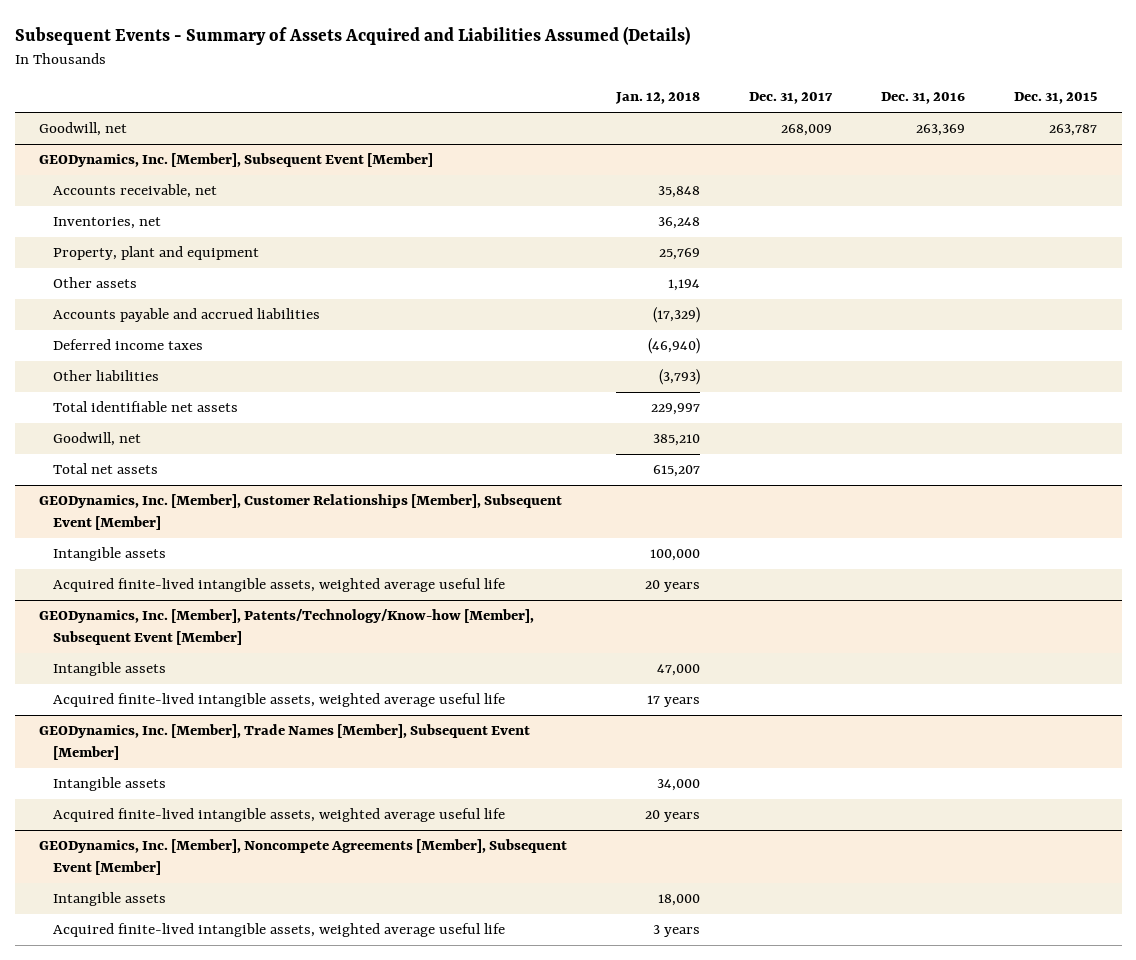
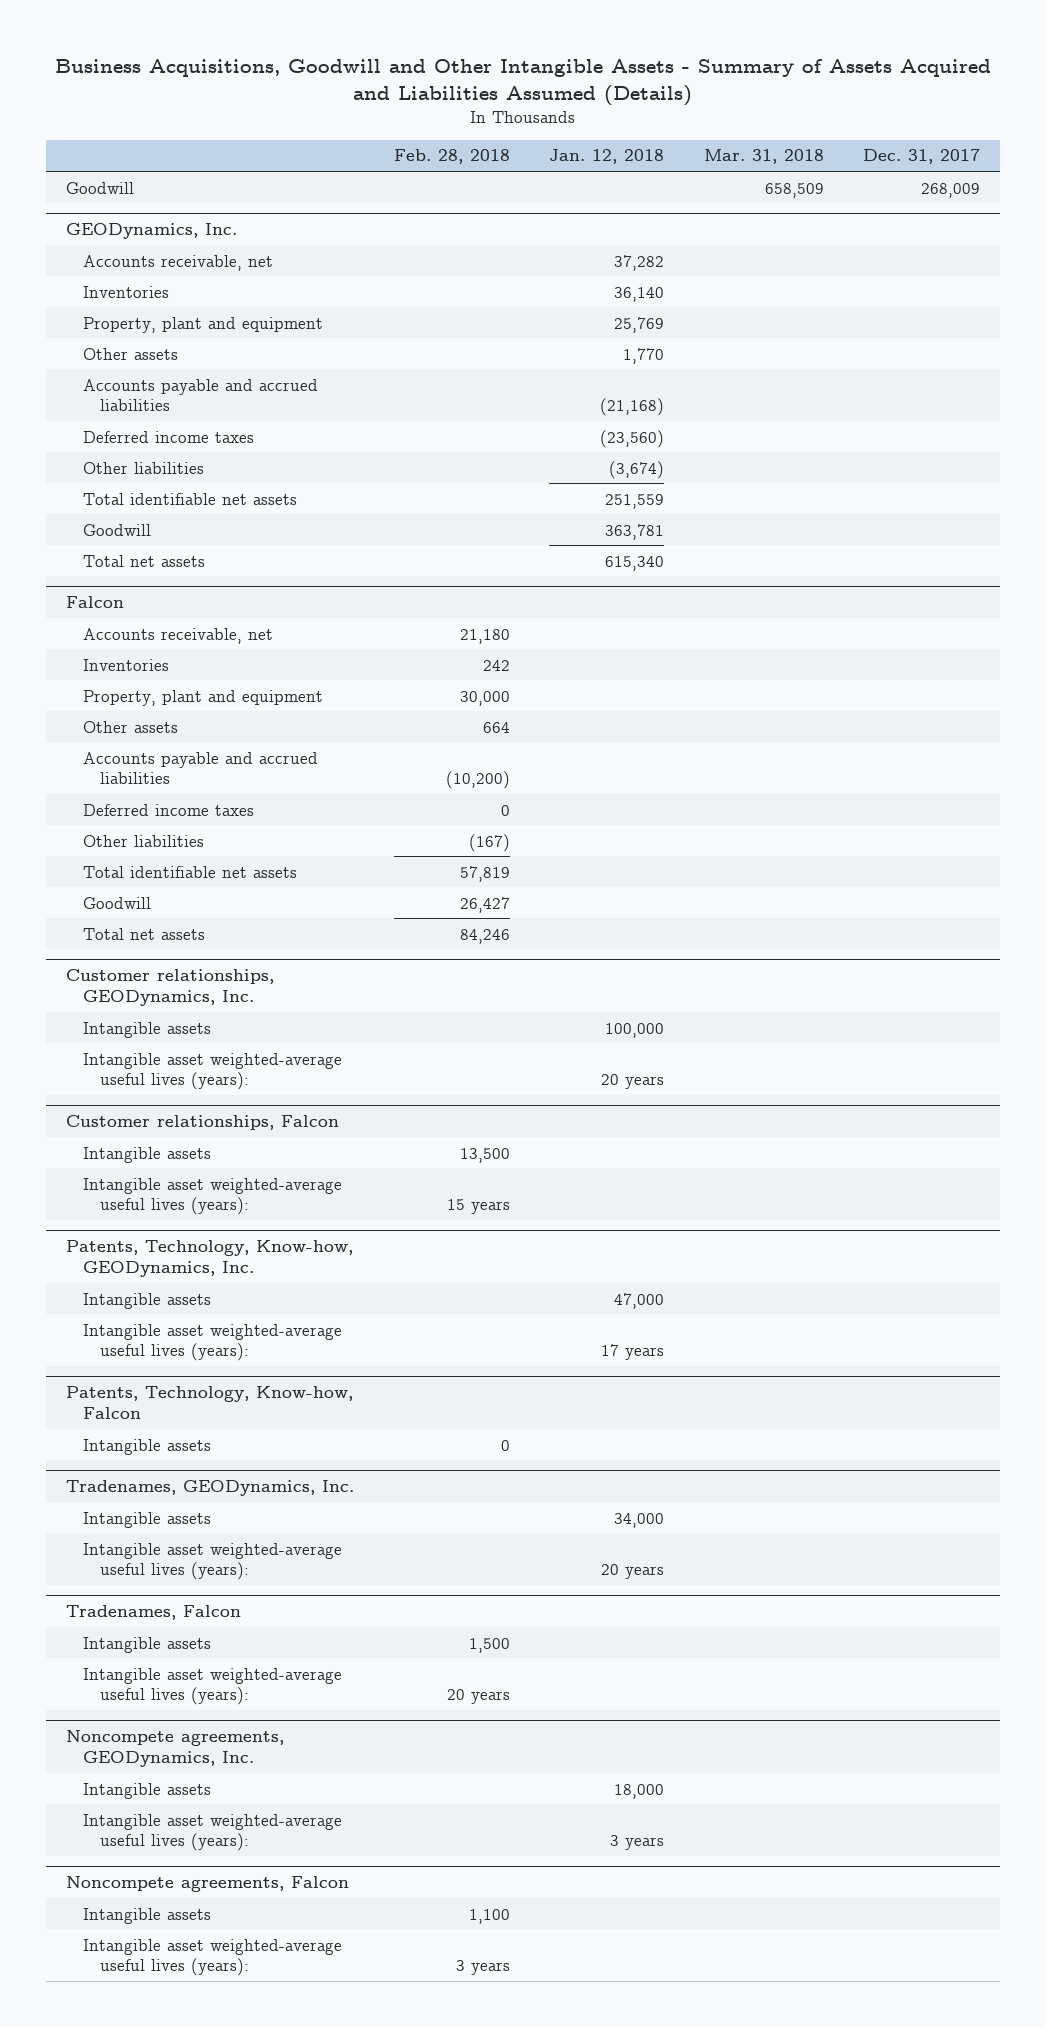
- Subsequent Events - Summary of Assets Acquired and Liabilities Assumed (Details)
+ Business Acquisitions, Goodwill and Other Intangible Assets - Summary of Assets Acquired and Liabilities Assumed (Details)
- | Jan. 12, 2018 | Dec. 31, 2017 | Dec. 31, 2016 | Dec. 31, 2015
+ | Feb. 28, 2018 | Jan. 12, 2018 | Mar. 31, 2018 | Dec. 31, 2017
- Goodwill, net | | 268,009 | 263,369 | 263,787
- GEODynamics, Inc. [Member], Subsequent Event [Member]
- Accounts receivable, net | 35,848 | | |
- Inventories, net | 36,248 | | |
+ Goodwill | | | 658,509 | 268,009
+ GEODynamics, Inc.
+ Accounts receivable, net | | 37,282 | |
+ Inventories | | 36,140 | |
- Other assets | 1,194 | | |
- Accounts payable and accrued liabilities | (17,329) | | |
- Deferred income taxes | (46,940) | | |
- Other liabilities | (3,793) | | |
- Total identifiable net assets | 229,997 | | |
- Goodwill, net | 385,210 | | |
- Total net assets | 615,207 | | |
- GEODynamics, Inc. [Member], Customer Relationships [Member], Subsequent Event [Member]
+ Other assets | | 1,770 | |
+ Accounts payable and accrued liabilities | | (21,168) | |
+ Deferred income taxes | | (23,560) | |
+ Other liabilities | | (3,674) | |
+ Total identifiable net assets | | 251,559 | |
+ Goodwill | | 363,781 | |
+ Total net assets | | 615,340 | |
+ Falcon
+ Accounts receivable, net | 21,180 | | |
+ Inventories | 242 | | |
+ Property, plant and equipment | 30,000 | | |
+ Other assets | 664 | | |
+ Accounts payable and accrued liabilities | (10,200) | | |
+ Deferred income taxes | 0 | | |
+ Other liabilities | (167) | | |
+ Total identifiable net assets | 57,819 | | |
+ Goodwill | 26,427 | | |
+ Total net assets | 84,246 | | |
+ Customer relationships, GEODynamics, Inc.
- Acquired finite-lived intangible assets, weighted average useful life | 20 years | | |
- GEODynamics, Inc. [Member], Patents/Technology/Know-how [Member], Subsequent Event [Member]
+ Intangible asset weighted-average useful lives (years): | | 20 years | |
+ Customer relationships, Falcon
+ Intangible assets | 13,500 | | |
+ Intangible asset weighted-average useful lives (years): | 15 years | | |
+ Patents, Technology, Know-how, GEODynamics, Inc.
- Acquired finite-lived intangible assets, weighted average useful life | 17 years | | |
- GEODynamics, Inc. [Member], Trade Names [Member], Subsequent Event [Member]
+ Intangible asset weighted-average useful lives (years): | | 17 years | |
+ Patents, Technology, Know-how, Falcon
+ Intangible assets | 0 | | |
+ Tradenames, GEODynamics, Inc.
- Acquired finite-lived intangible assets, weighted average useful life | 20 years | | |
- GEODynamics, Inc. [Member], Noncompete Agreements [Member], Subsequent Event [Member]
+ Intangible asset weighted-average useful lives (years): | | 20 years | |
+ Tradenames, Falcon
+ Intangible assets | 1,500 | | |
+ Intangible asset weighted-average useful lives (years): | 20 years | | |
+ Noncompete agreements, GEODynamics, Inc.
- Acquired finite-lived intangible assets, weighted average useful life | 3 years | | |
+ Intangible asset weighted-average useful lives (years): | | 3 years | |
+ Noncompete agreements, Falcon
+ Intangible assets | 1,100 | | |
+ Intangible asset weighted-average useful lives (years): | 3 years | | |

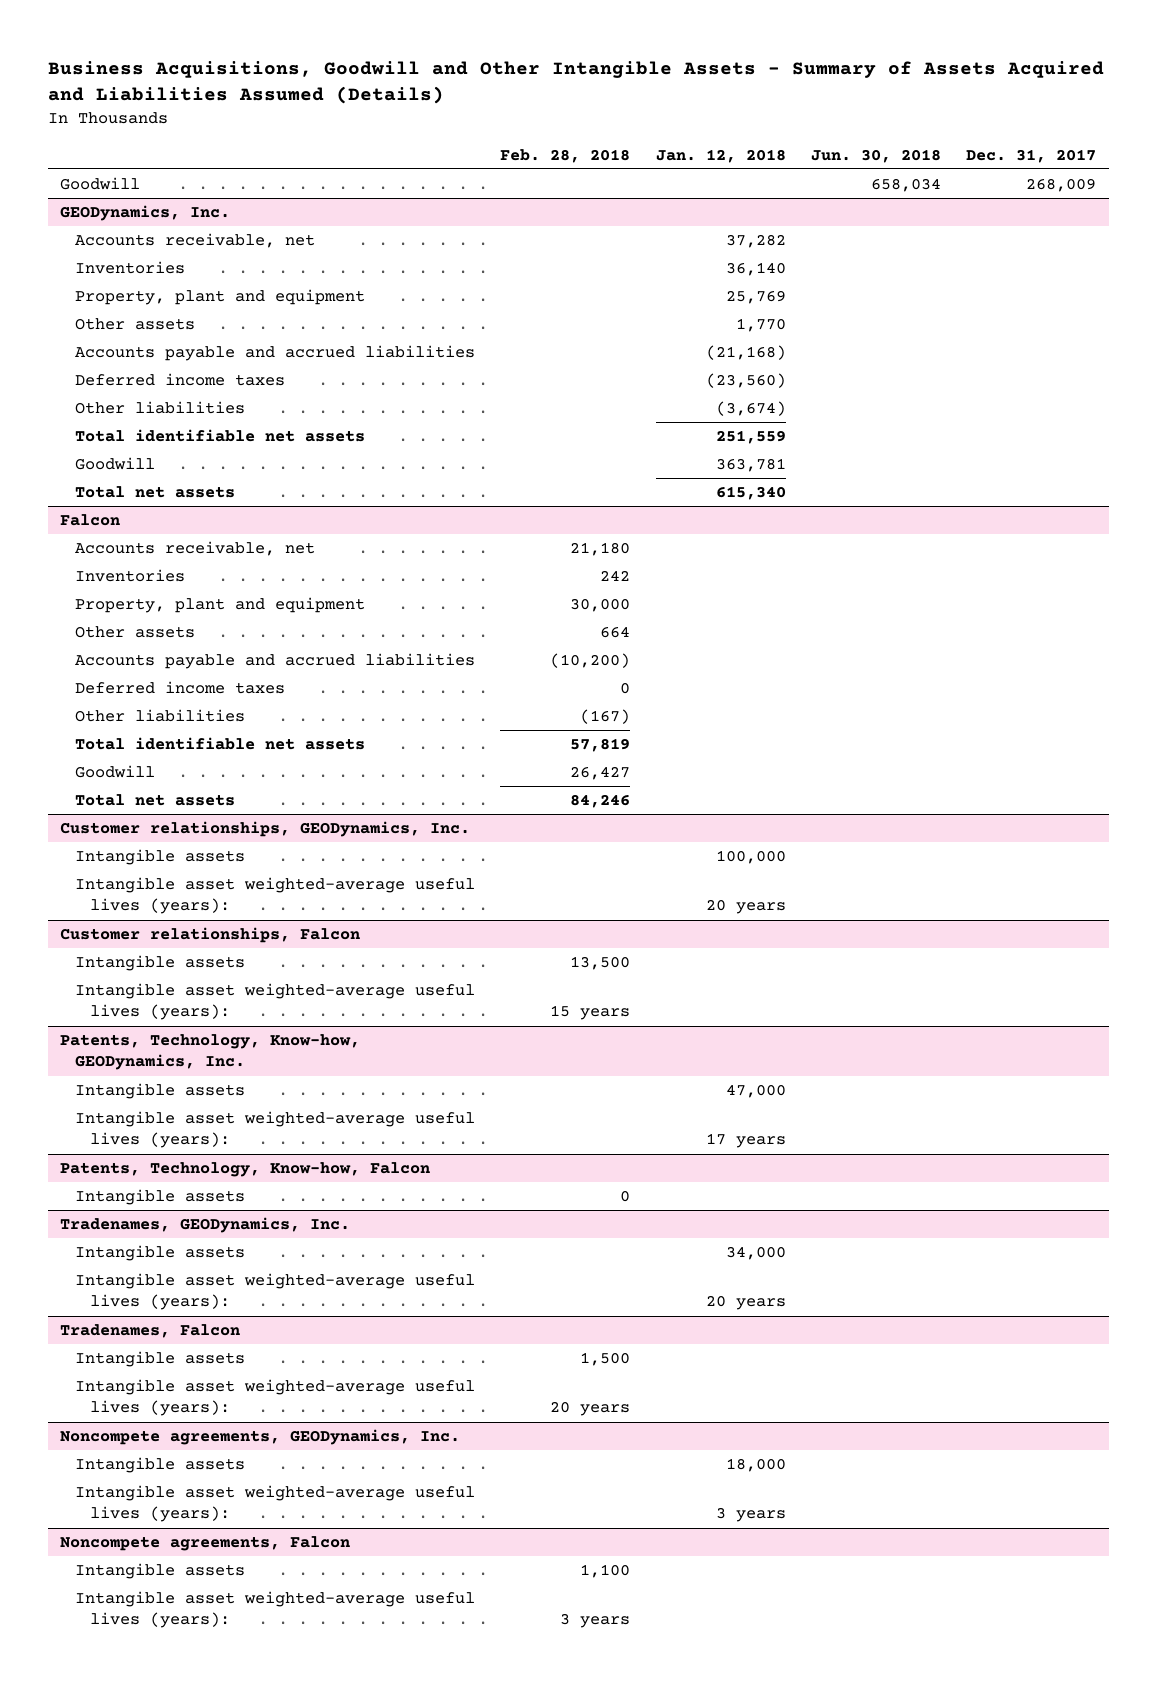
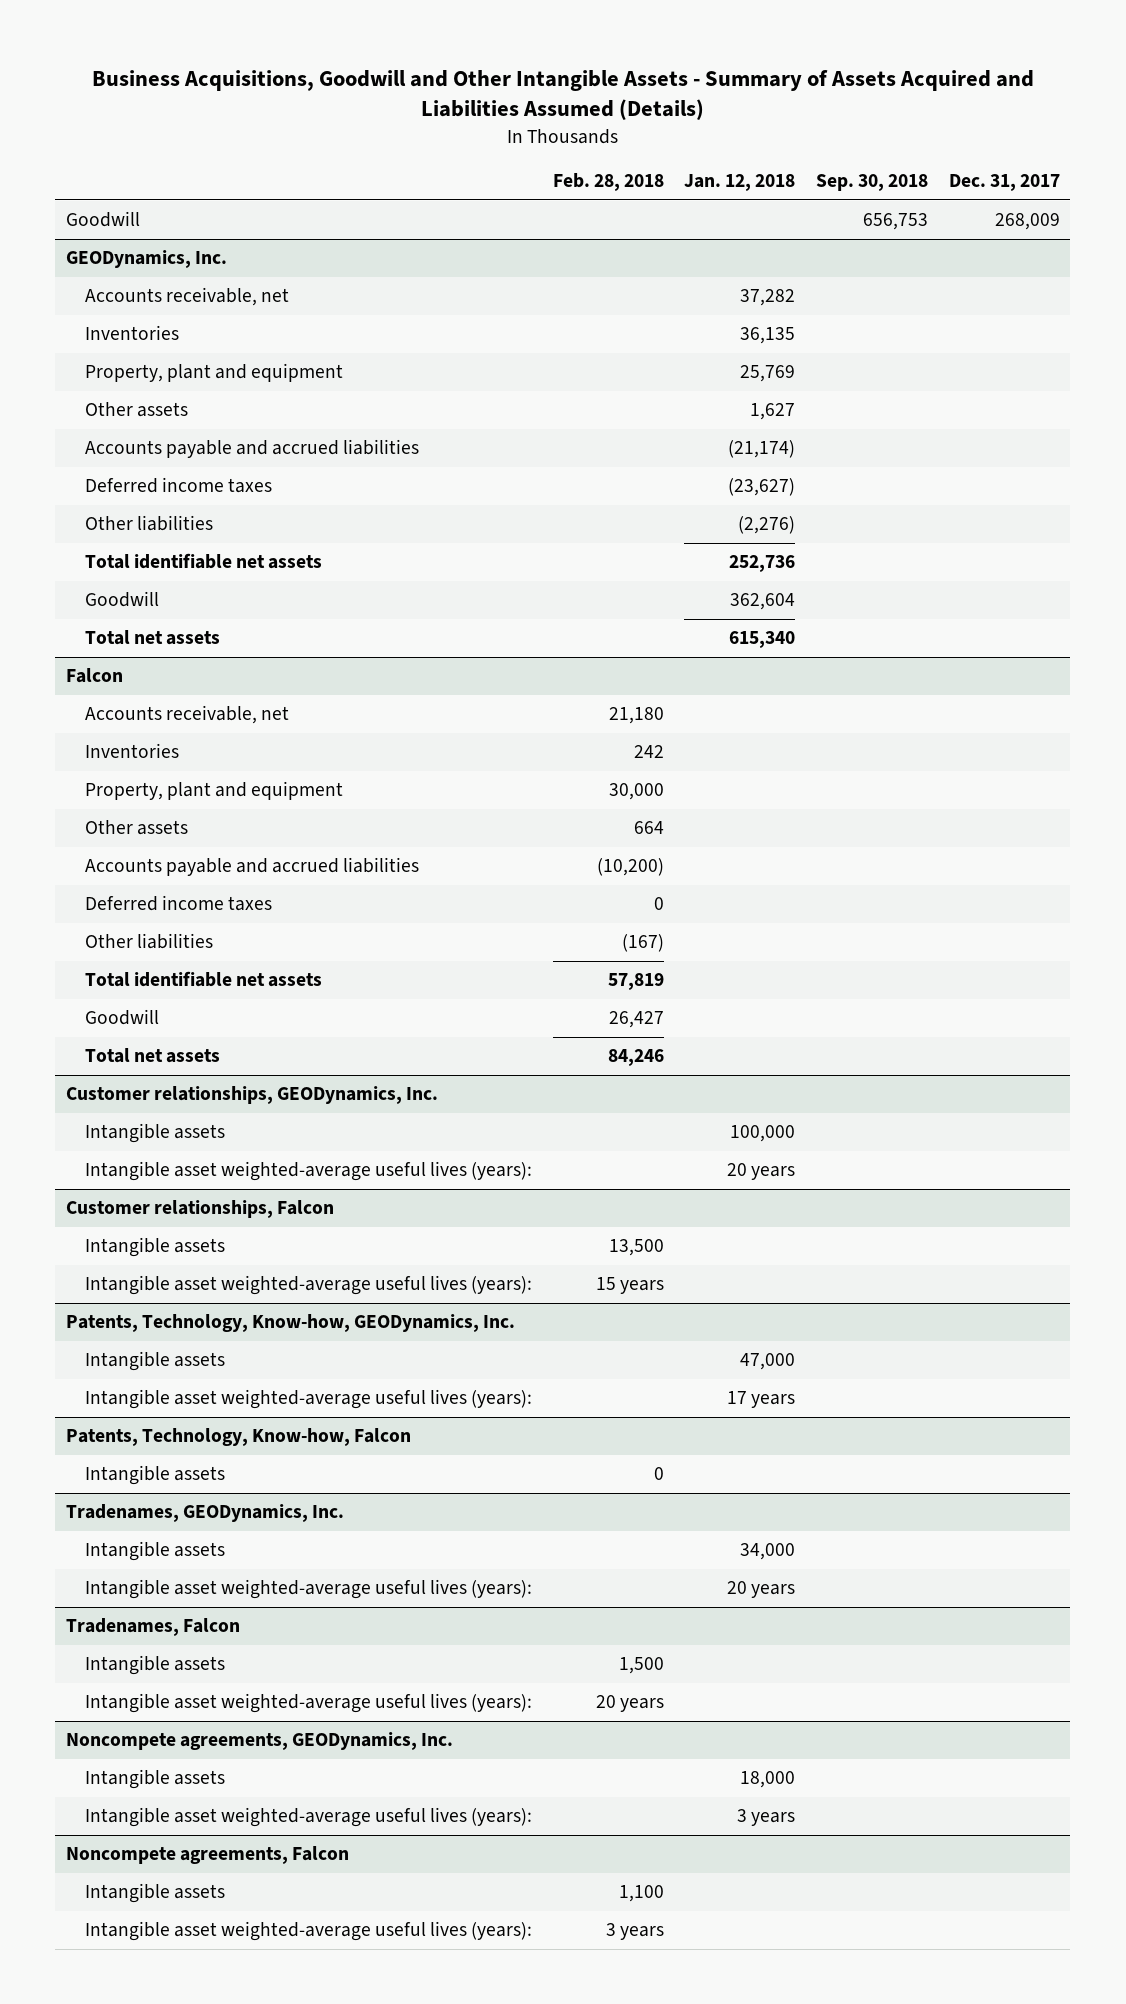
- | Feb. 28, 2018 | Jan. 12, 2018 | Jun. 30, 2018 | Dec. 31, 2017
+ | Feb. 28, 2018 | Jan. 12, 2018 | Sep. 30, 2018 | Dec. 31, 2017
@ GEODynamics, Inc.
- Inventories | | 36,140 | |
+ Inventories | | 36,135 | |
- Other assets | | 1,770 | |
- Accounts payable and accrued liabilities | | (21,168) | |
- Deferred income taxes | | (23,560) | |
- Other liabilities | | (3,674) | |
- Total identifiable net assets | | 251,559 | |
- Goodwill | | 363,781 | |
+ Other assets | | 1,627 | |
+ Accounts payable and accrued liabilities | | (21,174) | |
+ Deferred income taxes | | (23,627) | |
+ Other liabilities | | (2,276) | |
+ Total identifiable net assets | | 252,736 | |
+ Goodwill | | 362,604 | |

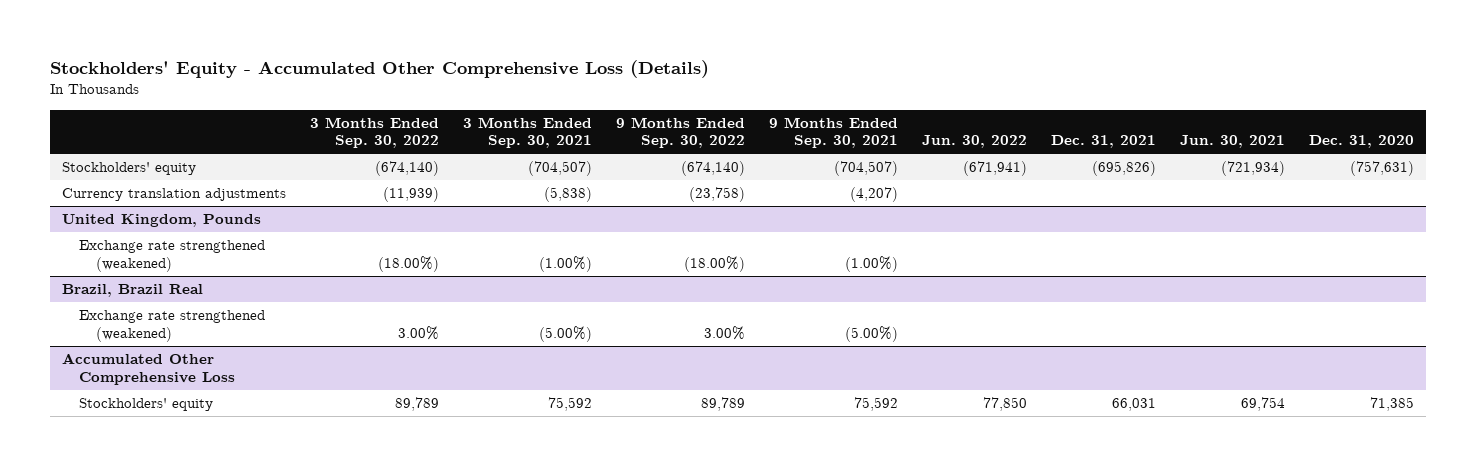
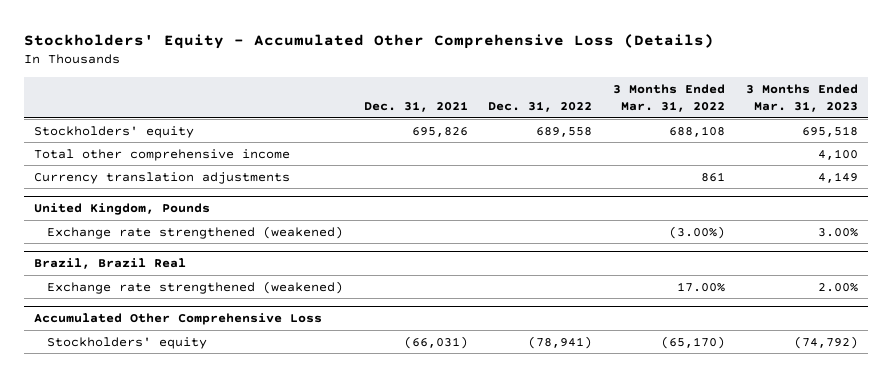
- | 3 Months Ended Sep. 30, 2022 | 3 Months Ended Sep. 30, 2021 | 9 Months Ended Sep. 30, 2022 | 9 Months Ended Sep. 30, 2021 | Jun. 30, 2022 | Dec. 31, 2021 | Jun. 30, 2021 | Dec. 31, 2020
+ | Dec. 31, 2021 | Dec. 31, 2022 | 3 Months Ended Mar. 31, 2022 | 3 Months Ended Mar. 31, 2023
- Stockholders' equity | (674,140) | (704,507) | (674,140) | (704,507) | (671,941) | (695,826) | (721,934) | (757,631)
+ Stockholders' equity | 695,826 | 689,558 | 688,108 | 695,518
+ Total other comprehensive income | | | | 4,100
@ Accumulated Other Comprehensive Loss
- Stockholders' equity | 89,789 | 75,592 | 89,789 | 75,592 | 77,850 | 66,031 | 69,754 | 71,385
+ Stockholders' equity | (66,031) | (78,941) | (65,170) | (74,792)

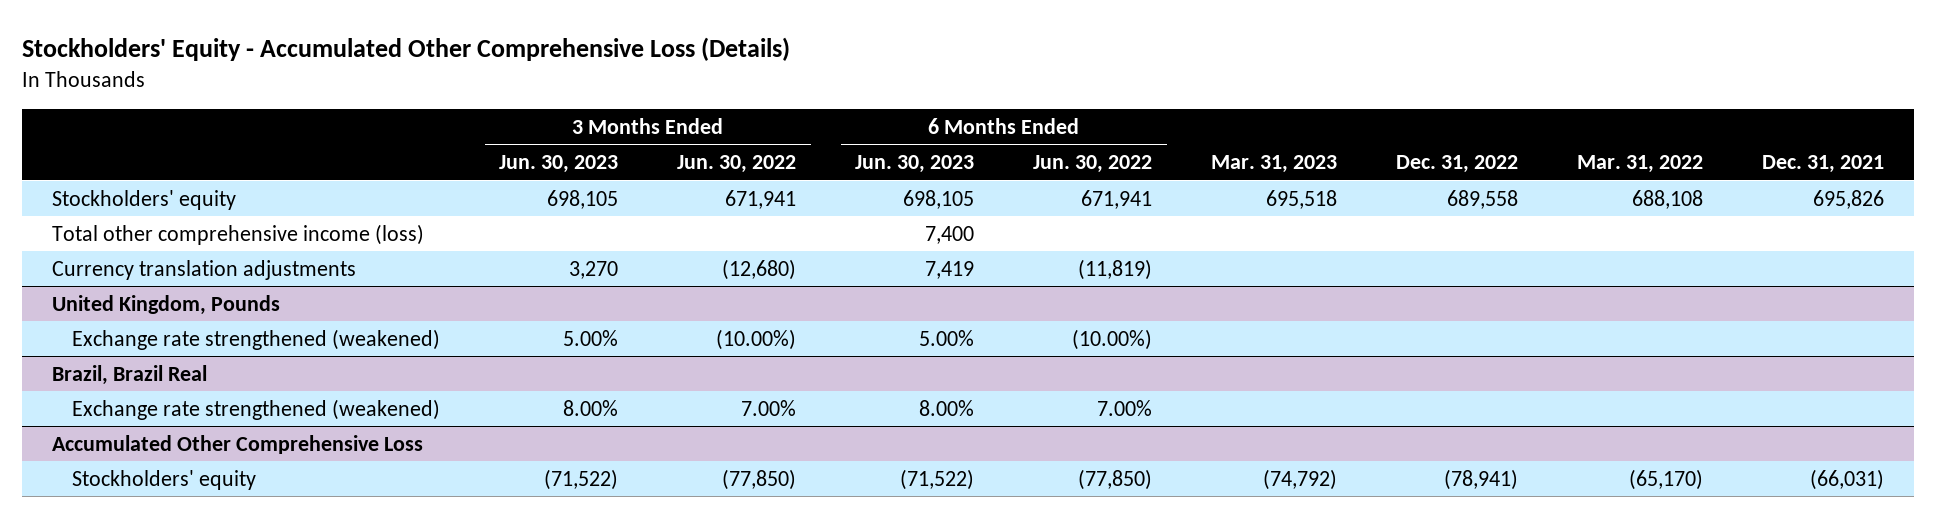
- | Dec. 31, 2021 | Dec. 31, 2022 | 3 Months Ended Mar. 31, 2022 | 3 Months Ended Mar. 31, 2023
+ | 3 Months Ended Jun. 30, 2023 | 3 Months Ended Jun. 30, 2022 | 6 Months Ended Jun. 30, 2023 | 6 Months Ended Jun. 30, 2022 | Mar. 31, 2023 | Dec. 31, 2022 | Mar. 31, 2022 | Dec. 31, 2021
- Total other comprehensive income | | | | 4,100
+ Total other comprehensive income (loss) | | | 7,400 | | | | |

